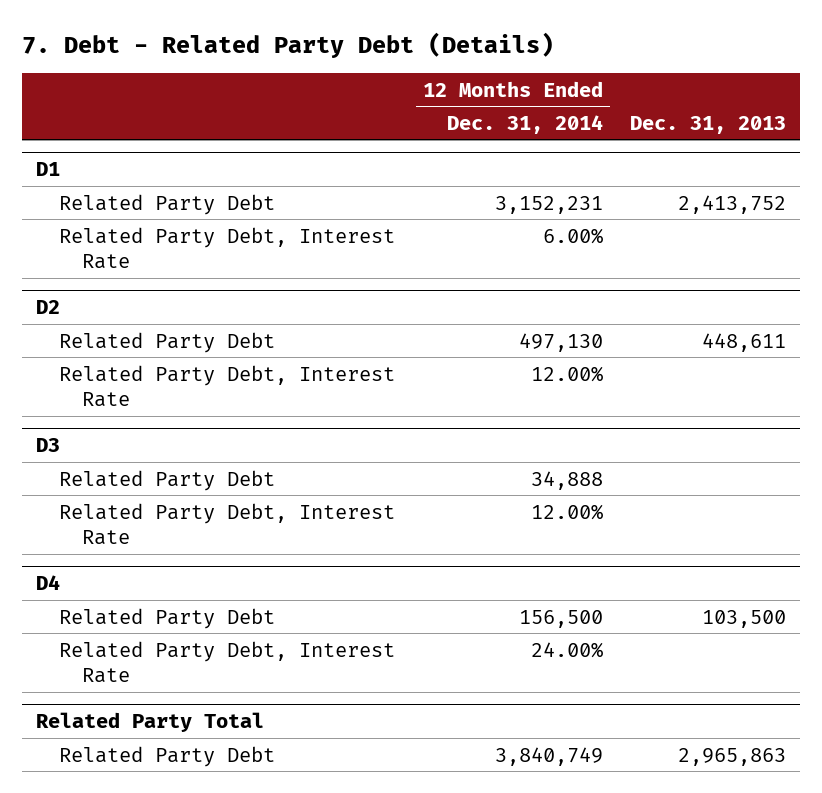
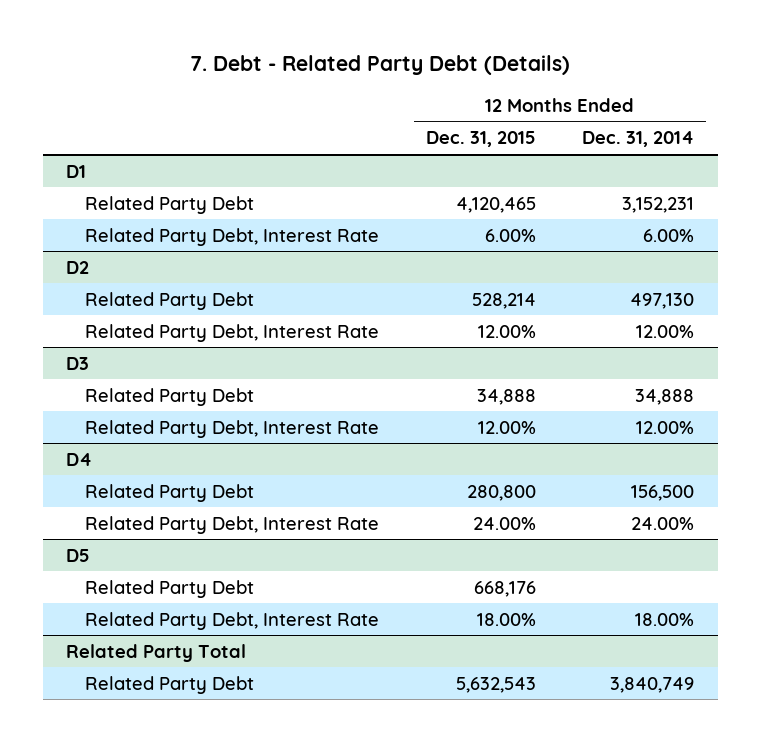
- | 12 Months Ended Dec. 31, 2014 | Dec. 31, 2013
+ | 12 Months Ended Dec. 31, 2015 | 12 Months Ended Dec. 31, 2014
+ D5
+ Related Party Debt | 668,176 |
+ Related Party Debt, Interest Rate | 18.00% | 18.00%

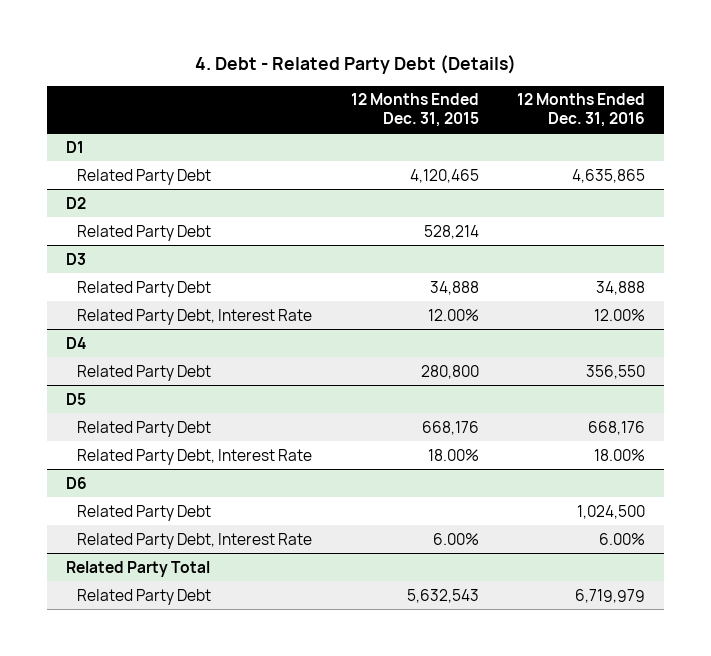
- 7. Debt - Related Party Debt (Details)
+ 4. Debt - Related Party Debt (Details)
- | 12 Months Ended Dec. 31, 2015 | 12 Months Ended Dec. 31, 2014
+ | 12 Months Ended Dec. 31, 2015 | 12 Months Ended Dec. 31, 2016
@ D1
- Related Party Debt, Interest Rate | 6.00% | 6.00%
@ D2
- Related Party Debt, Interest Rate | 12.00% | 12.00%
@ D4
- Related Party Debt, Interest Rate | 24.00% | 24.00%
+ D6
+ Related Party Debt | | 1,024,500
+ Related Party Debt, Interest Rate | 6.00% | 6.00%

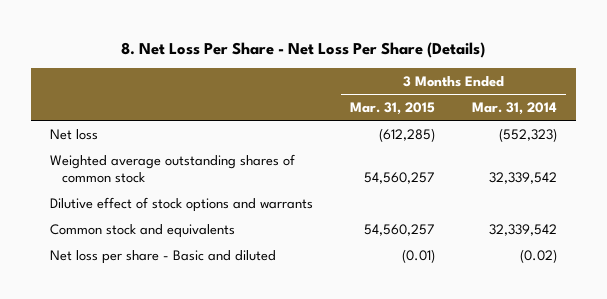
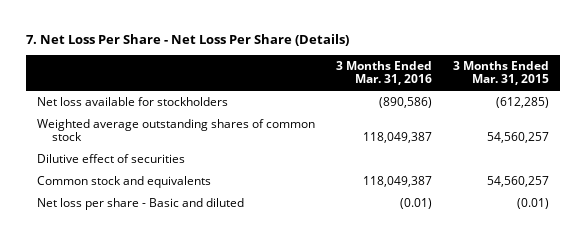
- 8. Net Loss Per Share - Net Loss Per Share (Details)
+ 7. Net Loss Per Share - Net Loss Per Share (Details)
- | 3 Months Ended Mar. 31, 2015 | 3 Months Ended Mar. 31, 2014
+ | 3 Months Ended Mar. 31, 2016 | 3 Months Ended Mar. 31, 2015
- Net loss | (612,285) | (552,323)
+ Net loss available for stockholders | (890,586) | (612,285)
- Dilutive effect of stock options and warrants
+ Dilutive effect of securities

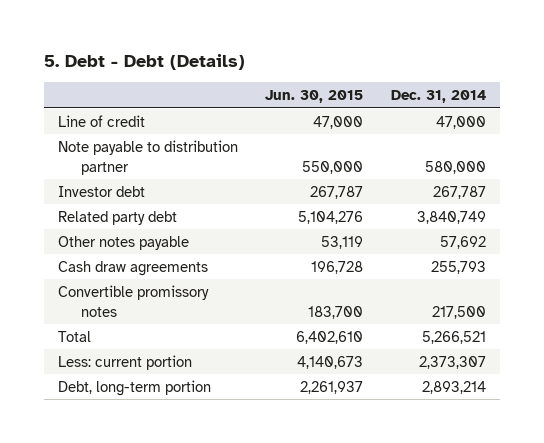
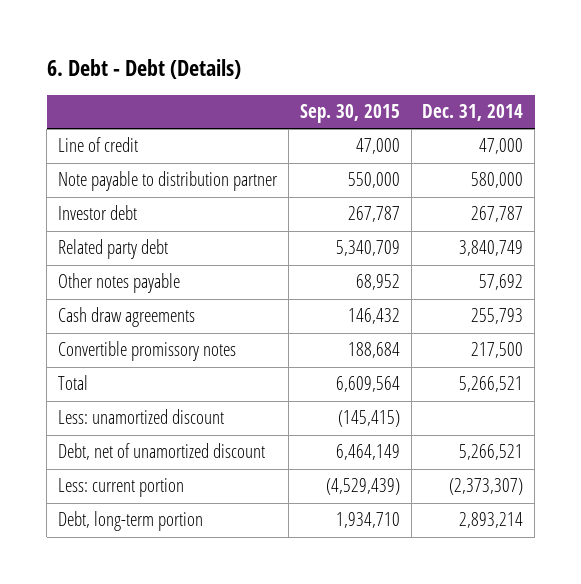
- 5. Debt - Debt (Details)
+ 6. Debt - Debt (Details)
- | Jun. 30, 2015 | Dec. 31, 2014
+ | Sep. 30, 2015 | Dec. 31, 2014
- Less: current portion | 4,140,673 | 2,373,307
+ Less: unamortized discount | (145,415) |
+ Debt, net of unamortized discount | 6,464,149 | 5,266,521
+ Less: current portion | (4,529,439) | (2,373,307)

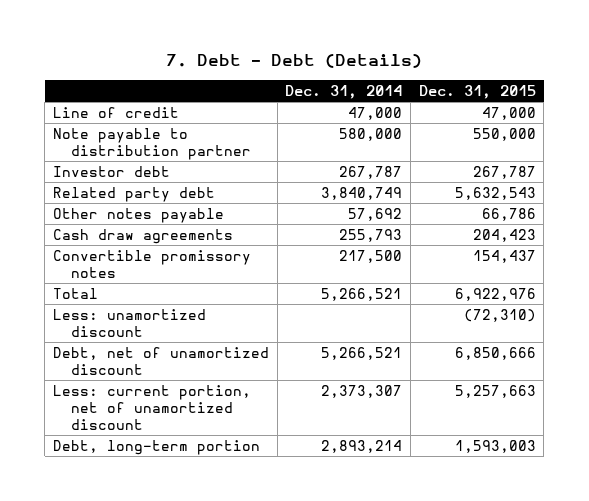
- 6. Debt - Debt (Details)
+ 7. Debt - Debt (Details)
- | Sep. 30, 2015 | Dec. 31, 2014
+ | Dec. 31, 2014 | Dec. 31, 2015
- Less: current portion | (4,529,439) | (2,373,307)
+ Less: current portion, net of unamortized discount | 2,373,307 | 5,257,663

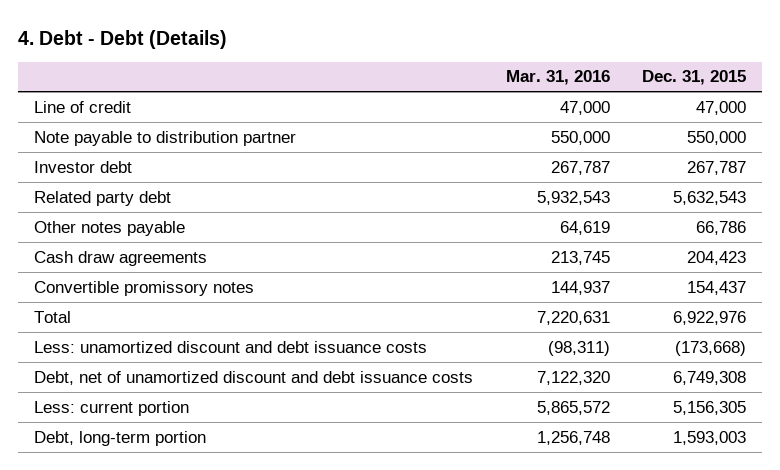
- 7. Debt - Debt (Details)
+ 4. Debt - Debt (Details)
- | Dec. 31, 2014 | Dec. 31, 2015
+ | Mar. 31, 2016 | Dec. 31, 2015
- Less: unamortized discount | | (72,310)
- Debt, net of unamortized discount | 5,266,521 | 6,850,666
- Less: current portion, net of unamortized discount | 2,373,307 | 5,257,663
+ Less: unamortized discount and debt issuance costs | (98,311) | (173,668)
+ Debt, net of unamortized discount and debt issuance costs | 7,122,320 | 6,749,308
+ Less: current portion | 5,865,572 | 5,156,305

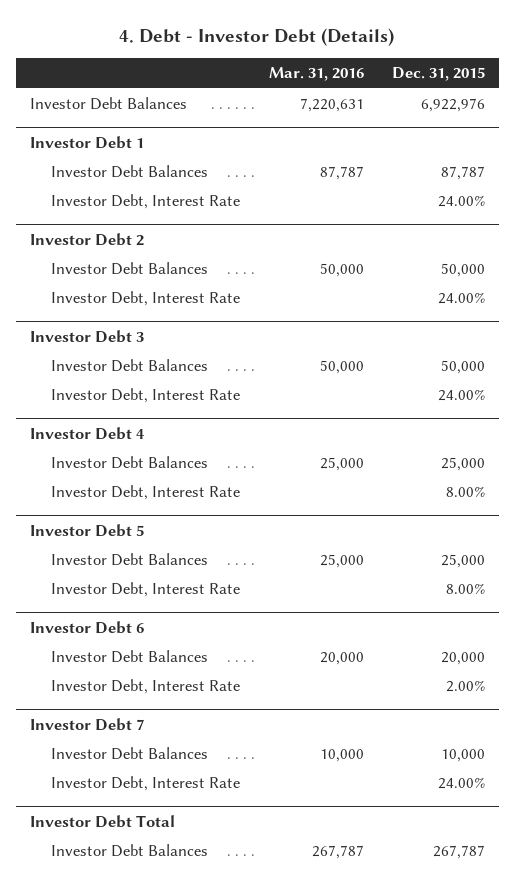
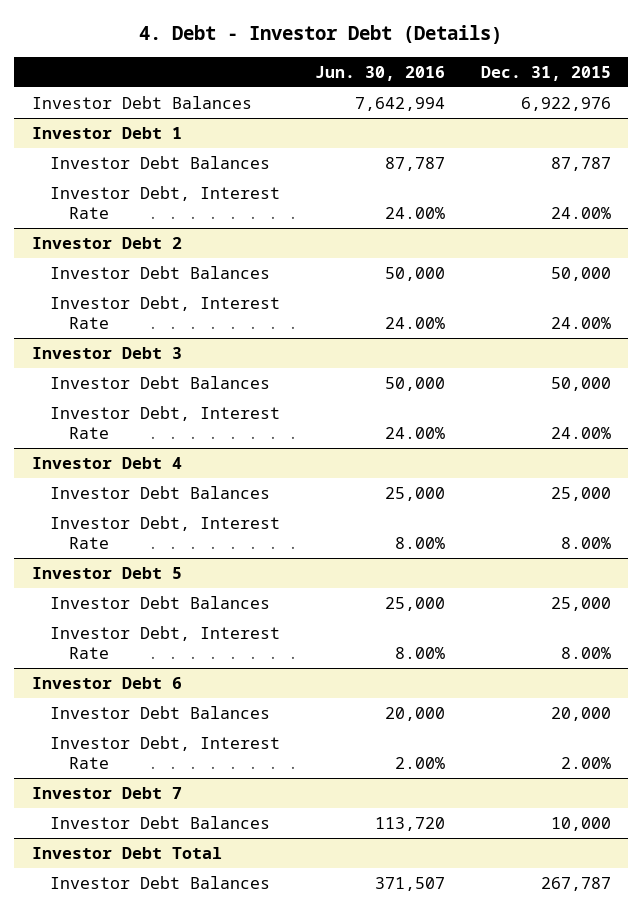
- | Mar. 31, 2016 | Dec. 31, 2015
+ | Jun. 30, 2016 | Dec. 31, 2015
@ Investor Debt 7
- Investor Debt, Interest Rate | | 24.00%

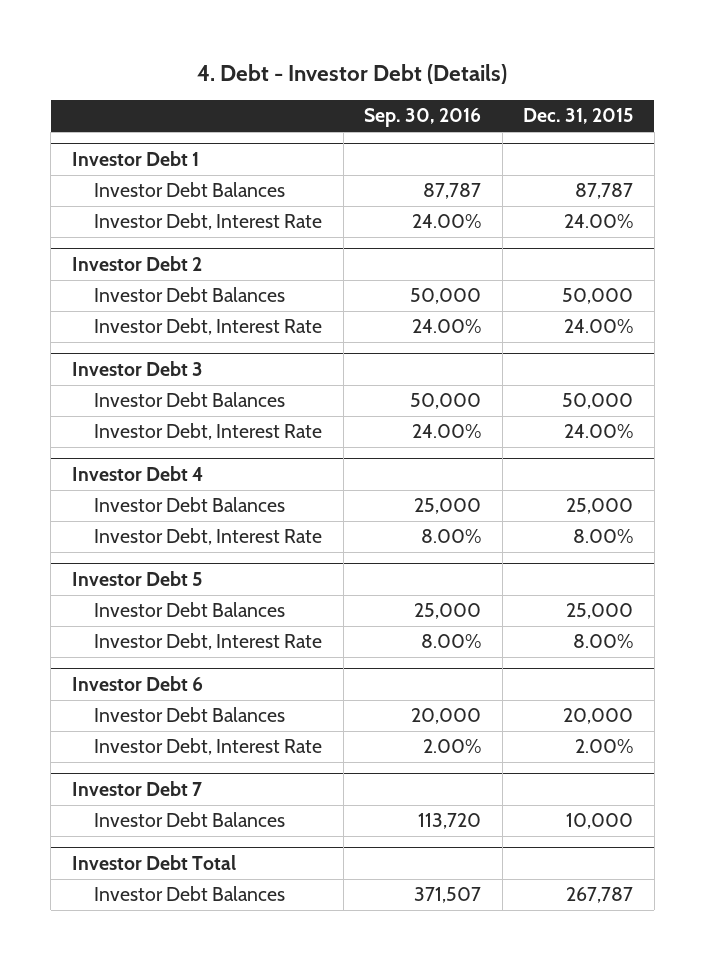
- | Jun. 30, 2016 | Dec. 31, 2015
+ | Sep. 30, 2016 | Dec. 31, 2015
- Investor Debt Balances | 7,642,994 | 6,922,976

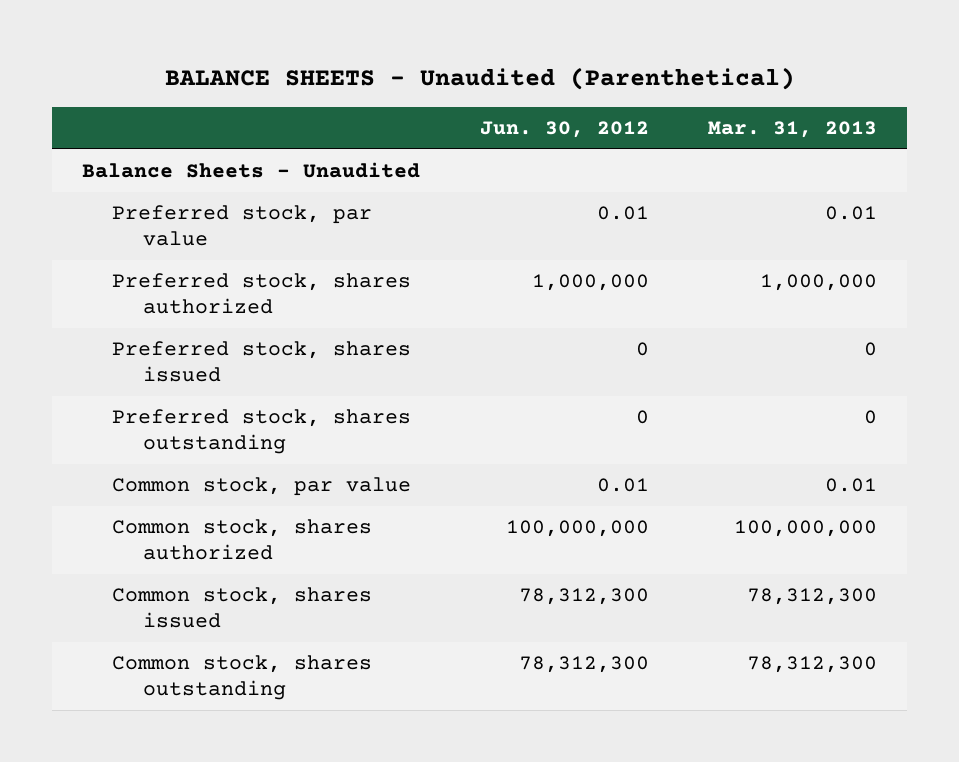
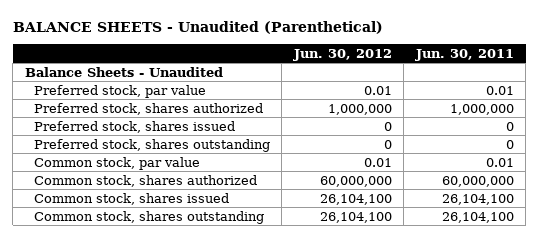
- | Jun. 30, 2012 | Mar. 31, 2013
+ | Jun. 30, 2012 | Jun. 30, 2011
- Common stock, shares authorized | 100,000,000 | 100,000,000
- Common stock, shares issued | 78,312,300 | 78,312,300
- Common stock, shares outstanding | 78,312,300 | 78,312,300
+ Common stock, shares authorized | 60,000,000 | 60,000,000
+ Common stock, shares issued | 26,104,100 | 26,104,100
+ Common stock, shares outstanding | 26,104,100 | 26,104,100

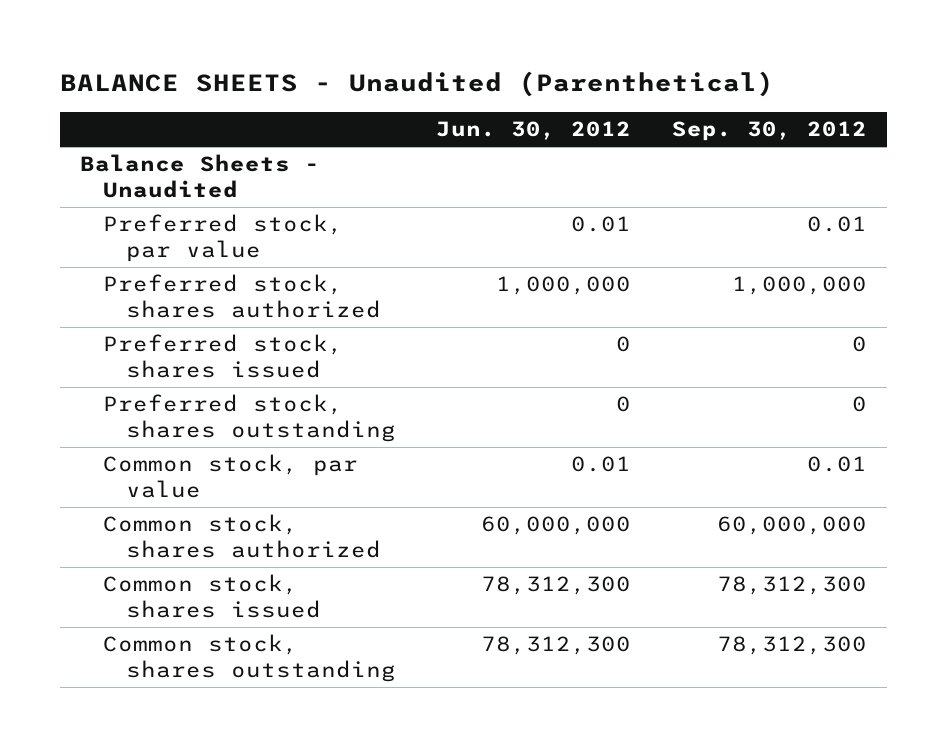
- | Jun. 30, 2012 | Jun. 30, 2011
+ | Jun. 30, 2012 | Sep. 30, 2012
- Common stock, shares issued | 26,104,100 | 26,104,100
- Common stock, shares outstanding | 26,104,100 | 26,104,100
+ Common stock, shares issued | 78,312,300 | 78,312,300
+ Common stock, shares outstanding | 78,312,300 | 78,312,300

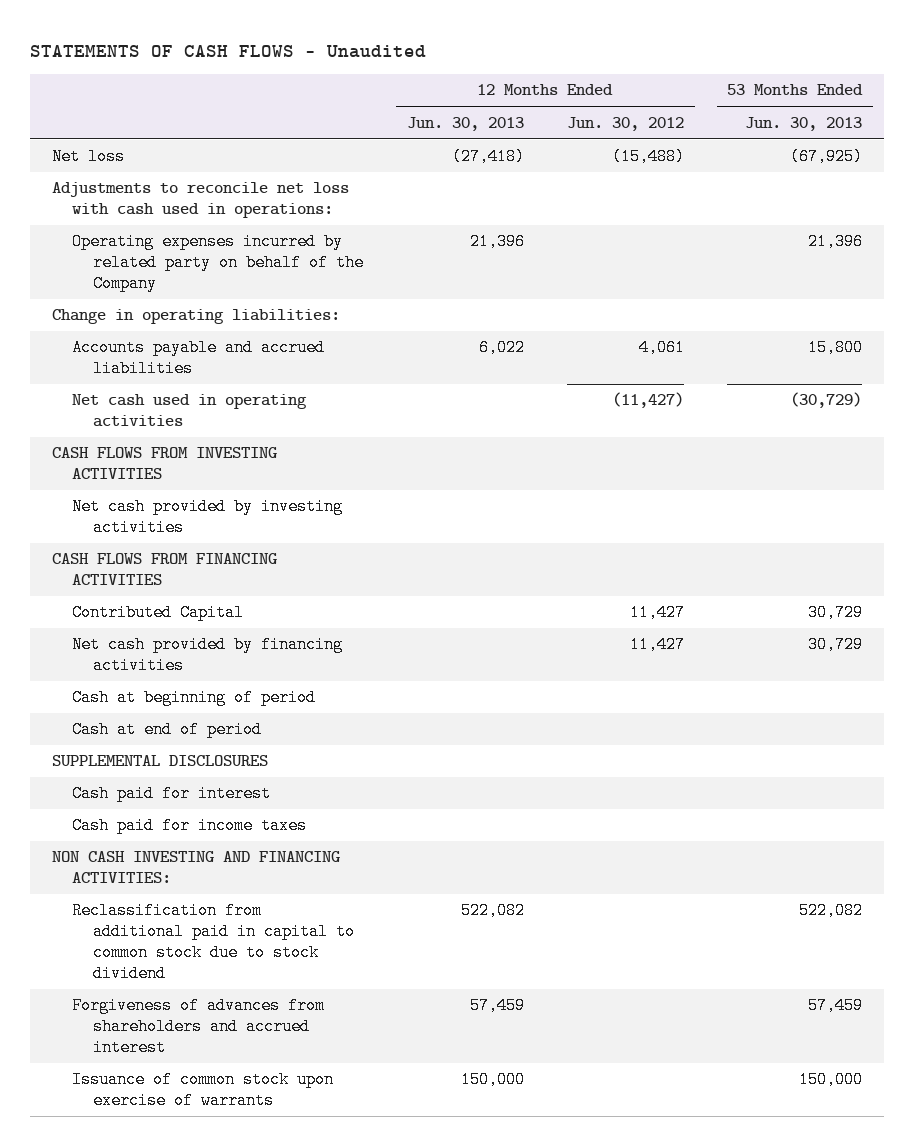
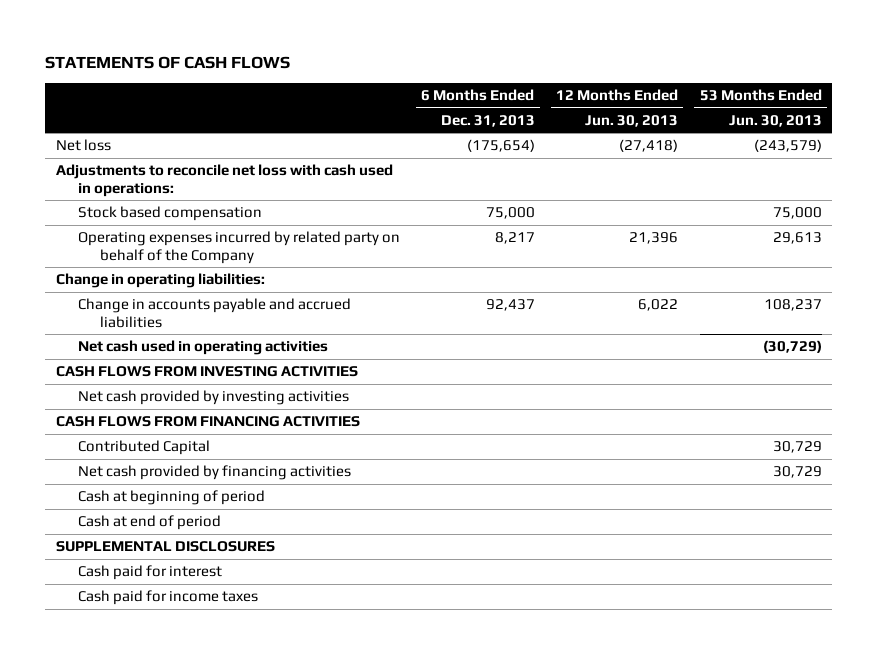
- STATEMENTS OF CASH FLOWS - Unaudited
+ STATEMENTS OF CASH FLOWS
- | 12 Months Ended Jun. 30, 2013 | 12 Months Ended Jun. 30, 2012 | 53 Months Ended Jun. 30, 2013
+ | 6 Months Ended Dec. 31, 2013 | 12 Months Ended Jun. 30, 2013 | 53 Months Ended Jun. 30, 2013
- Net loss | (27,418) | (15,488) | (67,925)
+ Net loss | (175,654) | (27,418) | (243,579)
- Operating expenses incurred by related party on behalf of the Company | 21,396 | | 21,396
+ Stock based compensation | 75,000 | | 75,000
+ Operating expenses incurred by related party on behalf of the Company | 8,217 | 21,396 | 29,613
- Accounts payable and accrued liabilities | 6,022 | 4,061 | 15,800
+ Change in accounts payable and accrued liabilities | 92,437 | 6,022 | 108,237
- NON CASH INVESTING AND FINANCING ACTIVITIES:
- Reclassification from additional paid in capital to common stock due to stock dividend | 522,082 | | 522,082
- Forgiveness of advances from shareholders and accrued interest | 57,459 | | 57,459
- Issuance of common stock upon exercise of warrants | 150,000 | | 150,000

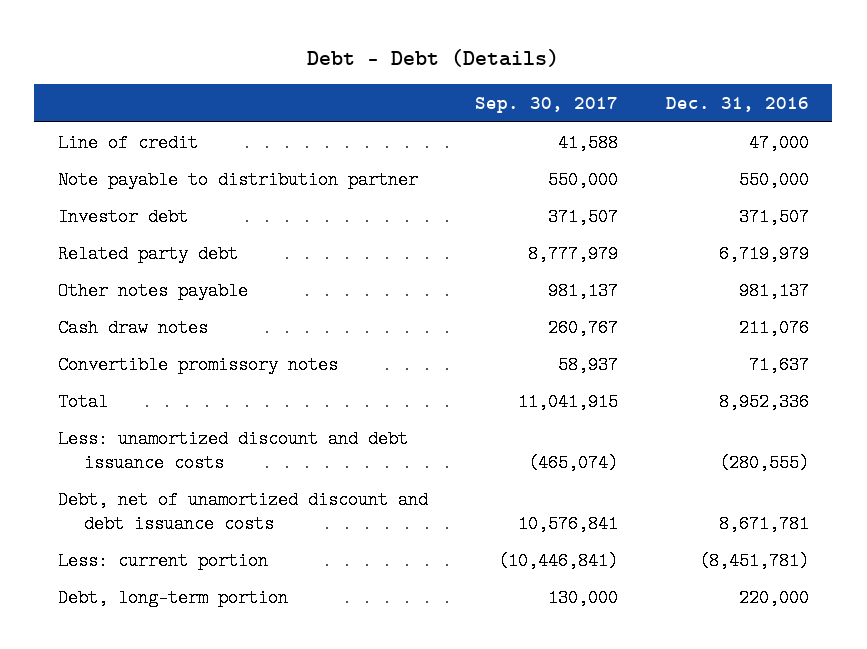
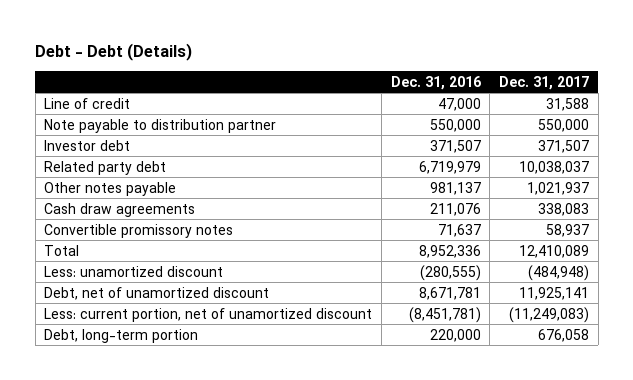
- | Sep. 30, 2017 | Dec. 31, 2016
+ | Dec. 31, 2016 | Dec. 31, 2017
- Cash draw notes | 260,767 | 211,076
+ Cash draw agreements | 211,076 | 338,083
- Less: unamortized discount and debt issuance costs | (465,074) | (280,555)
- Debt, net of unamortized discount and debt issuance costs | 10,576,841 | 8,671,781
- Less: current portion | (10,446,841) | (8,451,781)
+ Less: unamortized discount | (280,555) | (484,948)
+ Debt, net of unamortized discount | 8,671,781 | 11,925,141
+ Less: current portion, net of unamortized discount | (8,451,781) | (11,249,083)

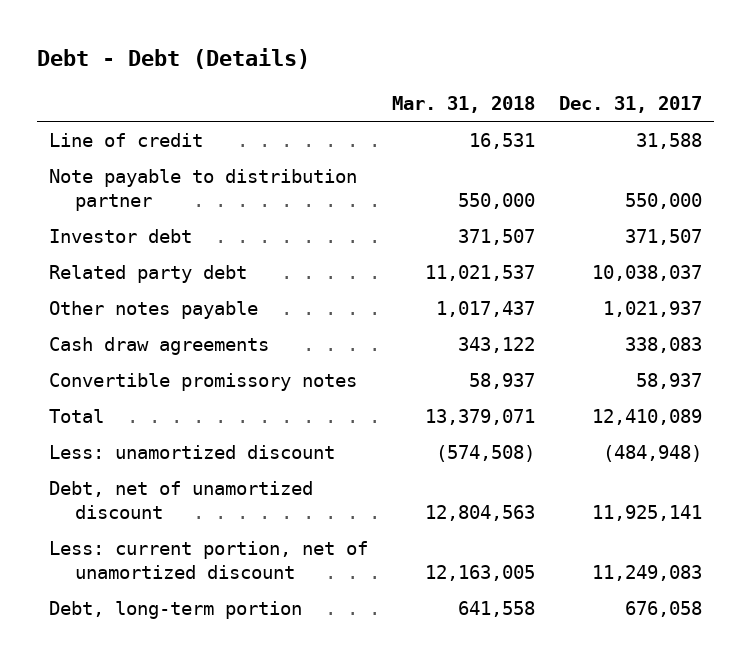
- | Dec. 31, 2016 | Dec. 31, 2017
+ | Mar. 31, 2018 | Dec. 31, 2017
- Less: current portion, net of unamortized discount | (8,451,781) | (11,249,083)
+ Less: current portion, net of unamortized discount | 12,163,005 | 11,249,083

